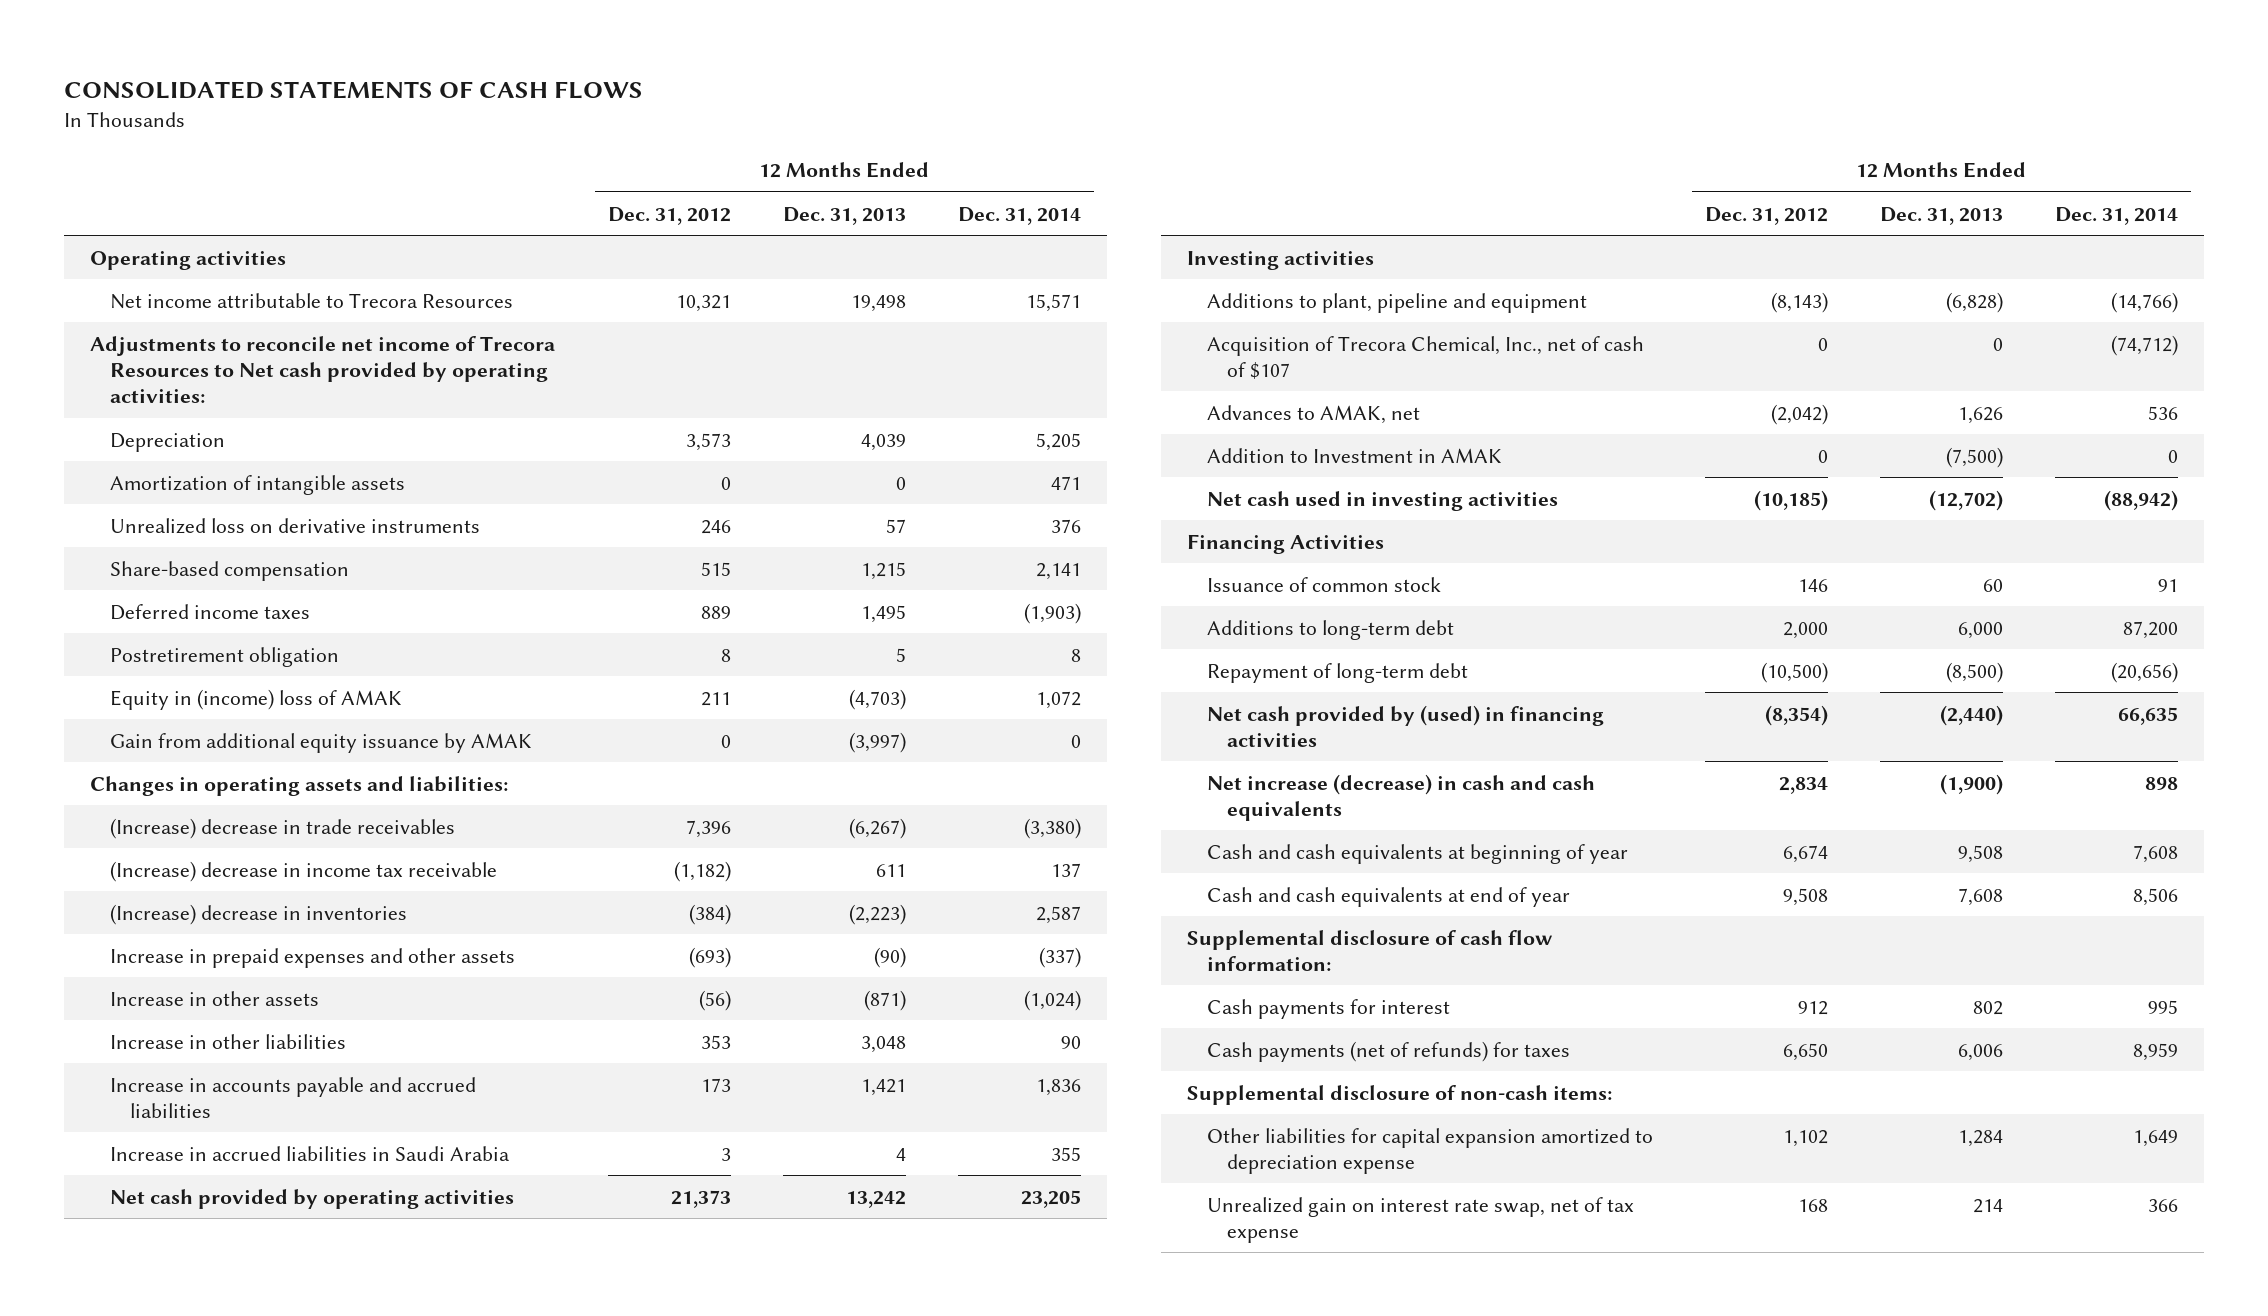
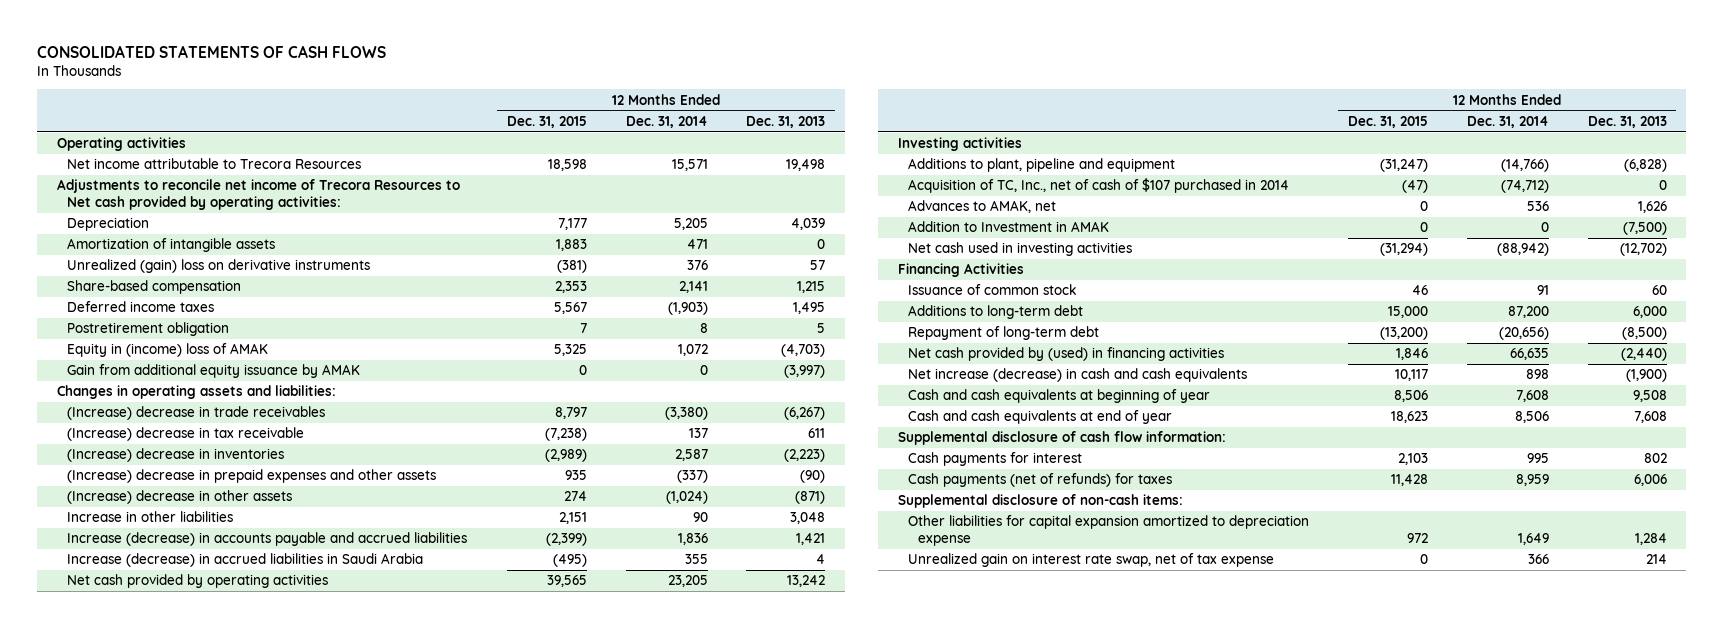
- | 12 Months Ended Dec. 31, 2012 | 12 Months Ended Dec. 31, 2013 | 12 Months Ended Dec. 31, 2014
+ | 12 Months Ended Dec. 31, 2015 | 12 Months Ended Dec. 31, 2014 | 12 Months Ended Dec. 31, 2013
- Unrealized loss on derivative instruments | 246 | 57 | 376
+ Unrealized (gain) loss on derivative instruments | (381) | 376 | 57
- (Increase) decrease in income tax receivable | (1,182) | 611 | 137
+ (Increase) decrease in tax receivable | (7,238) | 137 | 611
- Increase in prepaid expenses and other assets | (693) | (90) | (337)
- Increase in other assets | (56) | (871) | (1,024)
+ (Increase) decrease in prepaid expenses and other assets | 935 | (337) | (90)
+ (Increase) decrease in other assets | 274 | (1,024) | (871)
- Increase in accounts payable and accrued liabilities | 173 | 1,421 | 1,836
- Increase in accrued liabilities in Saudi Arabia | 3 | 4 | 355
+ Increase (decrease) in accounts payable and accrued liabilities | (2,399) | 1,836 | 1,421
+ Increase (decrease) in accrued liabilities in Saudi Arabia | (495) | 355 | 4
- Acquisition of Trecora Chemical, Inc., net of cash of $107 | 0 | 0 | (74,712)
+ Acquisition of TC, Inc., net of cash of $107 purchased in 2014 | (47) | (74,712) | 0

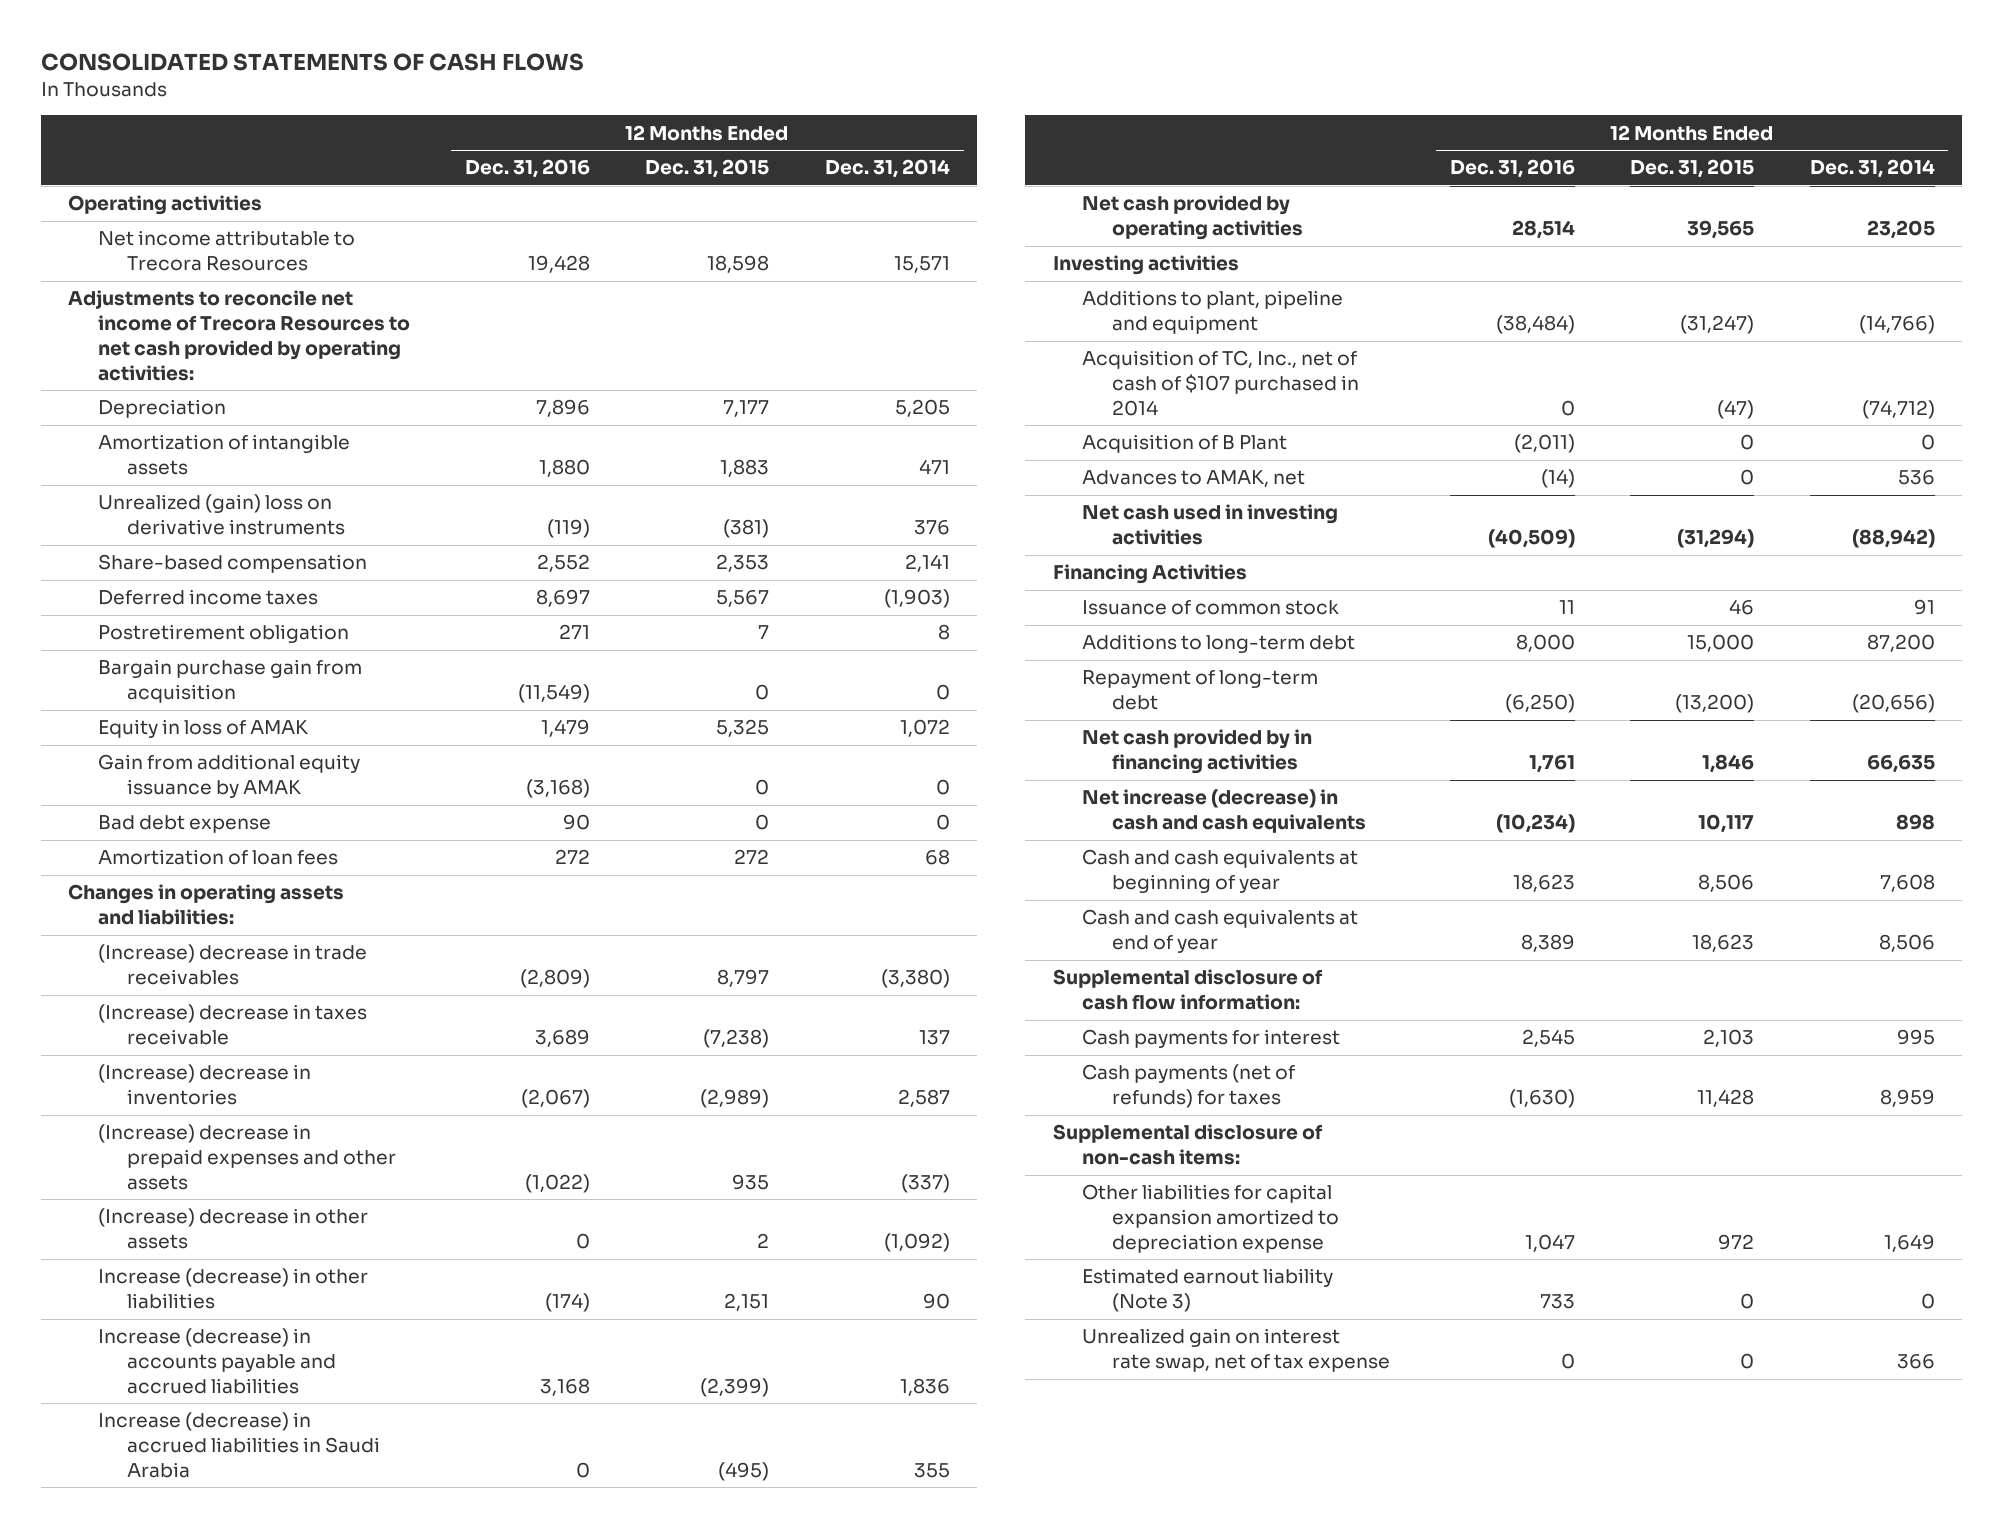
- | 12 Months Ended Dec. 31, 2015 | 12 Months Ended Dec. 31, 2014 | 12 Months Ended Dec. 31, 2013
+ | 12 Months Ended Dec. 31, 2016 | 12 Months Ended Dec. 31, 2015 | 12 Months Ended Dec. 31, 2014
- Adjustments to reconcile net income of Trecora Resources to Net cash provided by operating activities:
+ Adjustments to reconcile net income of Trecora Resources to net cash provided by operating activities:
- Equity in (income) loss of AMAK | 5,325 | 1,072 | (4,703)
+ Bargain purchase gain from acquisition | (11,549) | 0 | 0
+ Equity in loss of AMAK | 1,479 | 5,325 | 1,072
+ Bad debt expense | 90 | 0 | 0
+ Amortization of loan fees | 272 | 272 | 68
- (Increase) decrease in tax receivable | (7,238) | 137 | 611
+ (Increase) decrease in taxes receivable | 3,689 | (7,238) | 137
- (Increase) decrease in other assets | 274 | (1,024) | (871)
- Increase in other liabilities | 2,151 | 90 | 3,048
+ (Increase) decrease in other assets | 0 | 2 | (1,092)
+ Increase (decrease) in other liabilities | (174) | 2,151 | 90
+ Acquisition of B Plant | (2,011) | 0 | 0
- Addition to Investment in AMAK | 0 | 0 | (7,500)
- Net cash provided by (used) in financing activities | 1,846 | 66,635 | (2,440)
+ Net cash provided by in financing activities | 1,761 | 1,846 | 66,635
+ Estimated earnout liability (Note 3) | 733 | 0 | 0

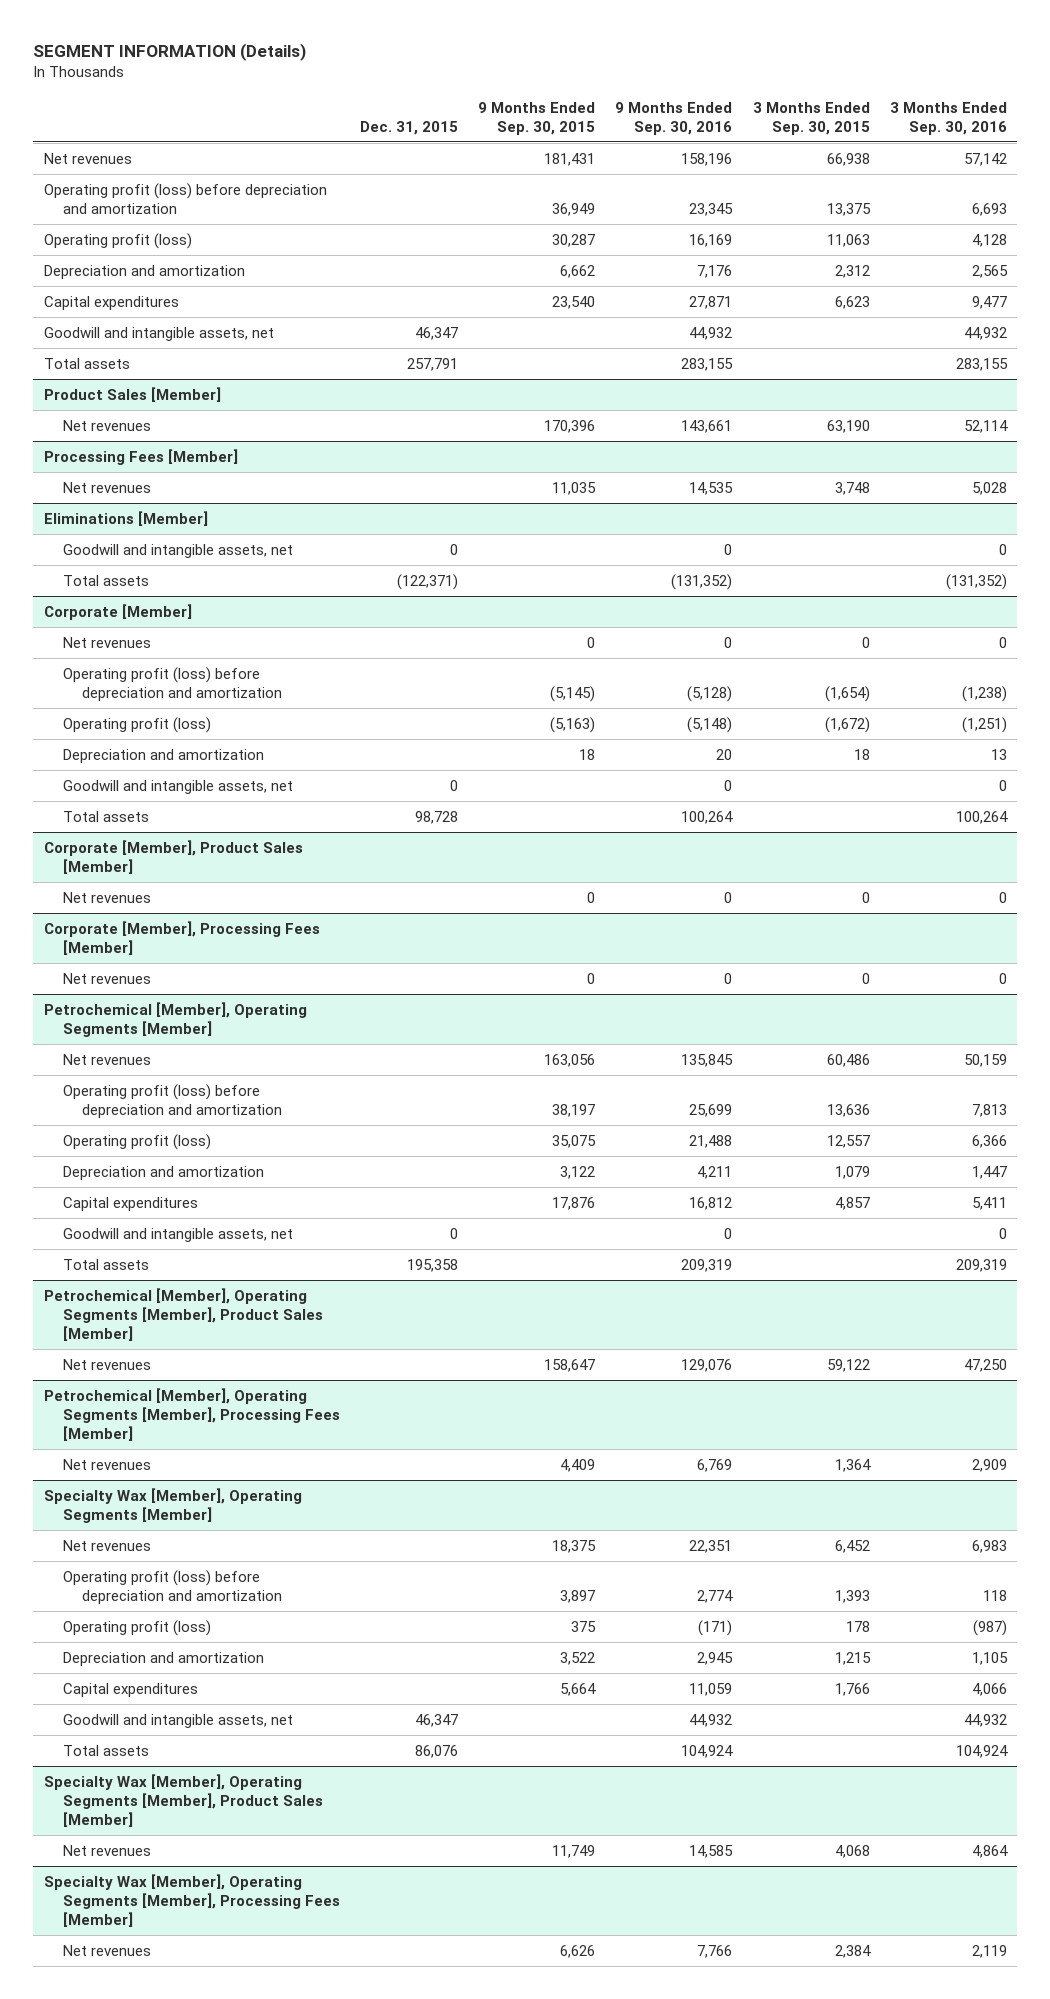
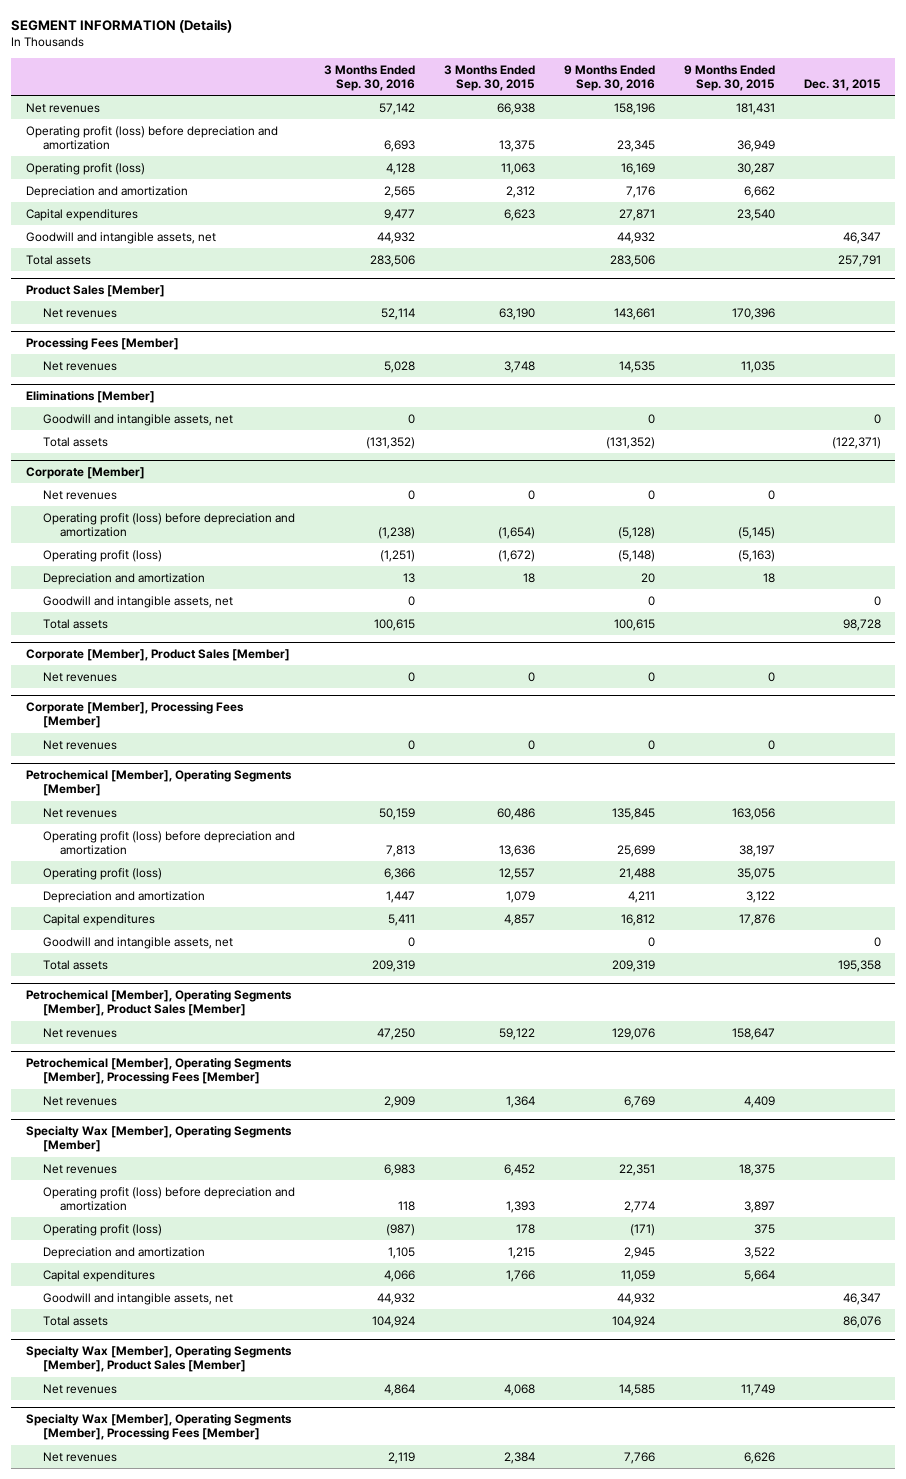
- | Dec. 31, 2015 | 9 Months Ended Sep. 30, 2015 | 9 Months Ended Sep. 30, 2016 | 3 Months Ended Sep. 30, 2015 | 3 Months Ended Sep. 30, 2016
+ | 3 Months Ended Sep. 30, 2016 | 3 Months Ended Sep. 30, 2015 | 9 Months Ended Sep. 30, 2016 | 9 Months Ended Sep. 30, 2015 | Dec. 31, 2015
- Total assets | 257,791 | | 283,155 | | 283,155
+ Total assets | 283,506 | | 283,506 | | 257,791
@ Corporate [Member]
- Total assets | 98,728 | | 100,264 | | 100,264
+ Total assets | 100,615 | | 100,615 | | 98,728

